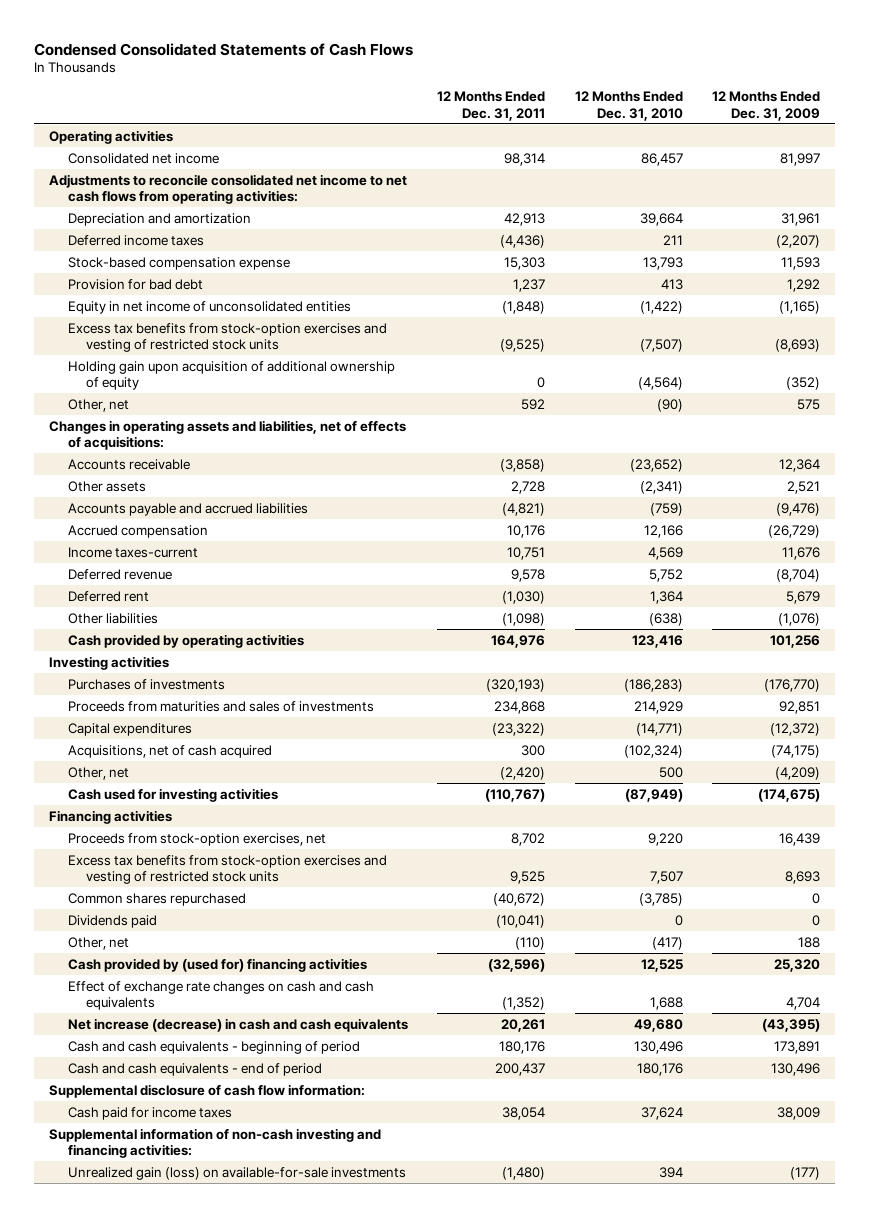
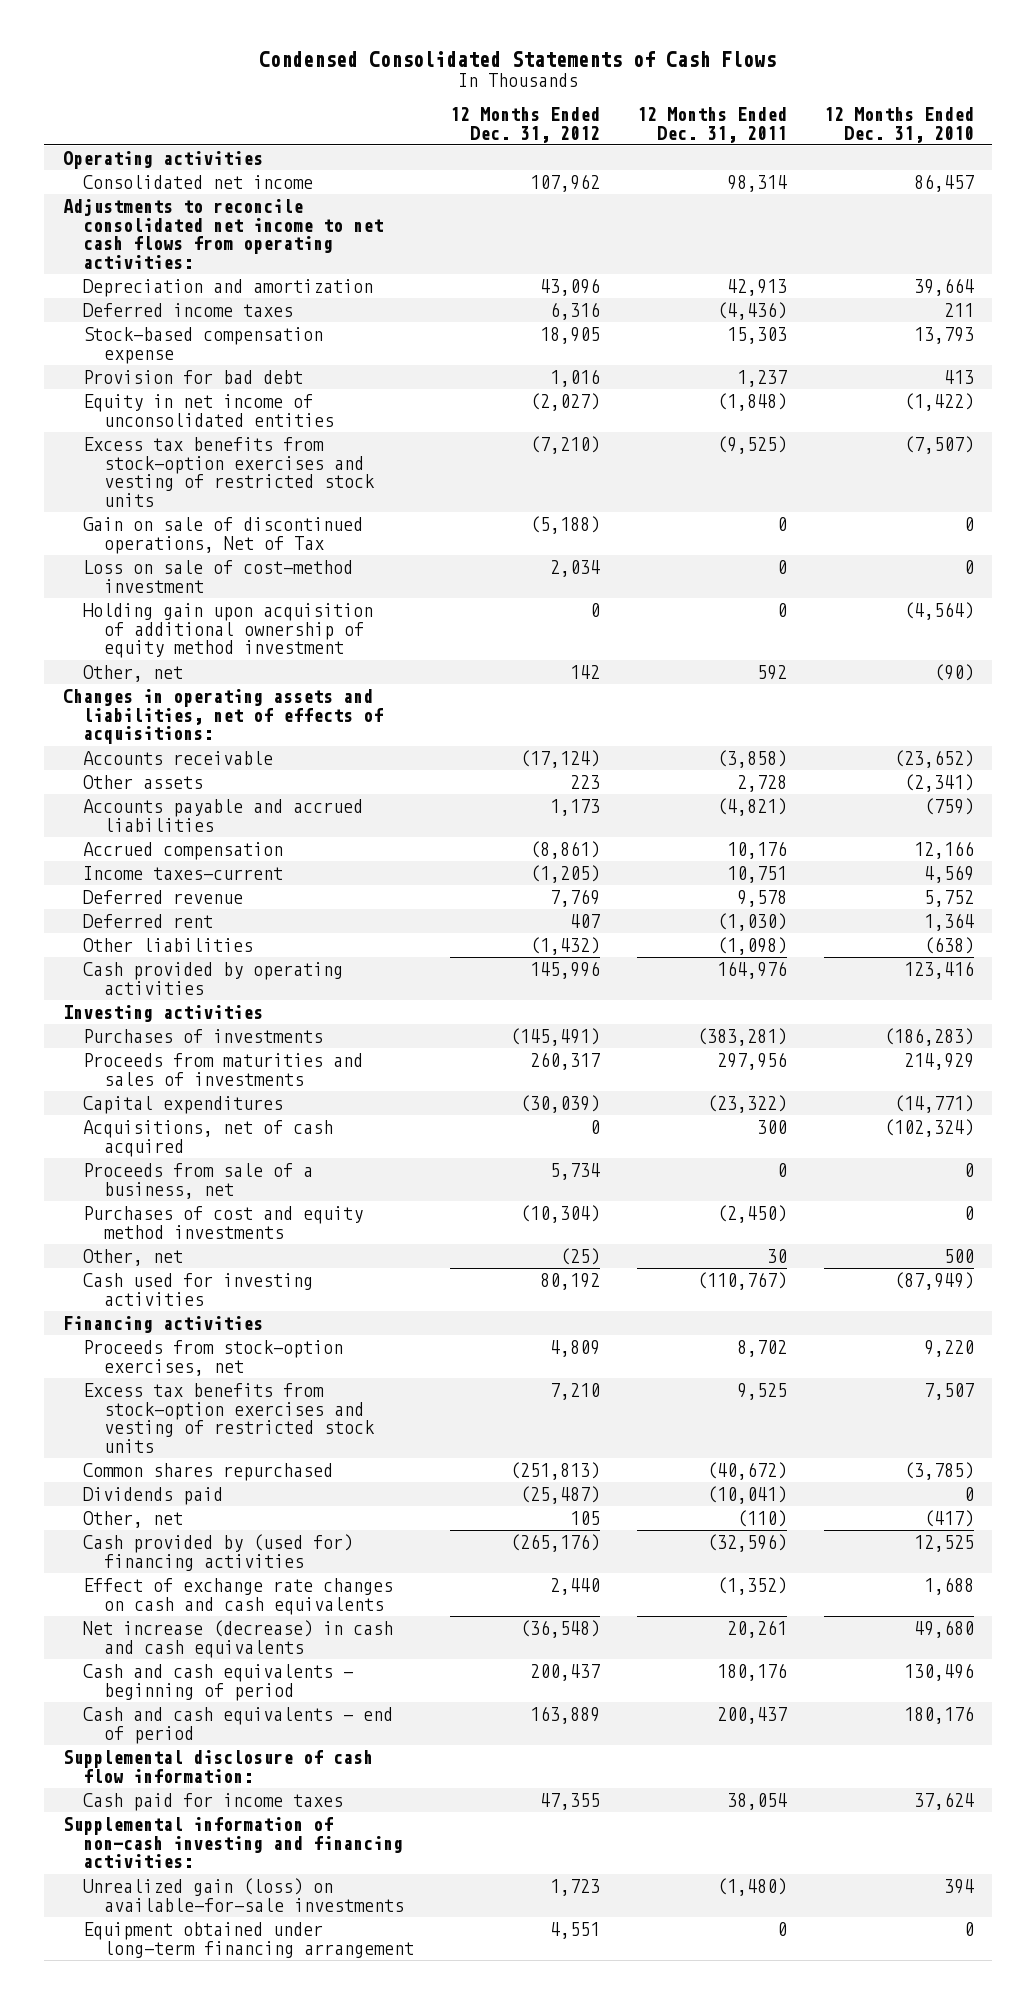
- | 12 Months Ended Dec. 31, 2011 | 12 Months Ended Dec. 31, 2010 | 12 Months Ended Dec. 31, 2009
+ | 12 Months Ended Dec. 31, 2012 | 12 Months Ended Dec. 31, 2011 | 12 Months Ended Dec. 31, 2010
- Holding gain upon acquisition of additional ownership of equity | 0 | (4,564) | (352)
+ Gain on sale of discontinued operations, Net of Tax | (5,188) | 0 | 0
+ Loss on sale of cost-method investment | 2,034 | 0 | 0
+ Holding gain upon acquisition of additional ownership of equity method investment | 0 | 0 | (4,564)
- Purchases of investments | (320,193) | (186,283) | (176,770)
- Proceeds from maturities and sales of investments | 234,868 | 214,929 | 92,851
+ Purchases of investments | (145,491) | (383,281) | (186,283)
+ Proceeds from maturities and sales of investments | 260,317 | 297,956 | 214,929
- Other, net | (2,420) | 500 | (4,209)
+ Proceeds from sale of a business, net | 5,734 | 0 | 0
+ Purchases of cost and equity method investments | (10,304) | (2,450) | 0
+ Other, net | (25) | 30 | 500
+ Equipment obtained under long-term financing arrangement | 4,551 | 0 | 0

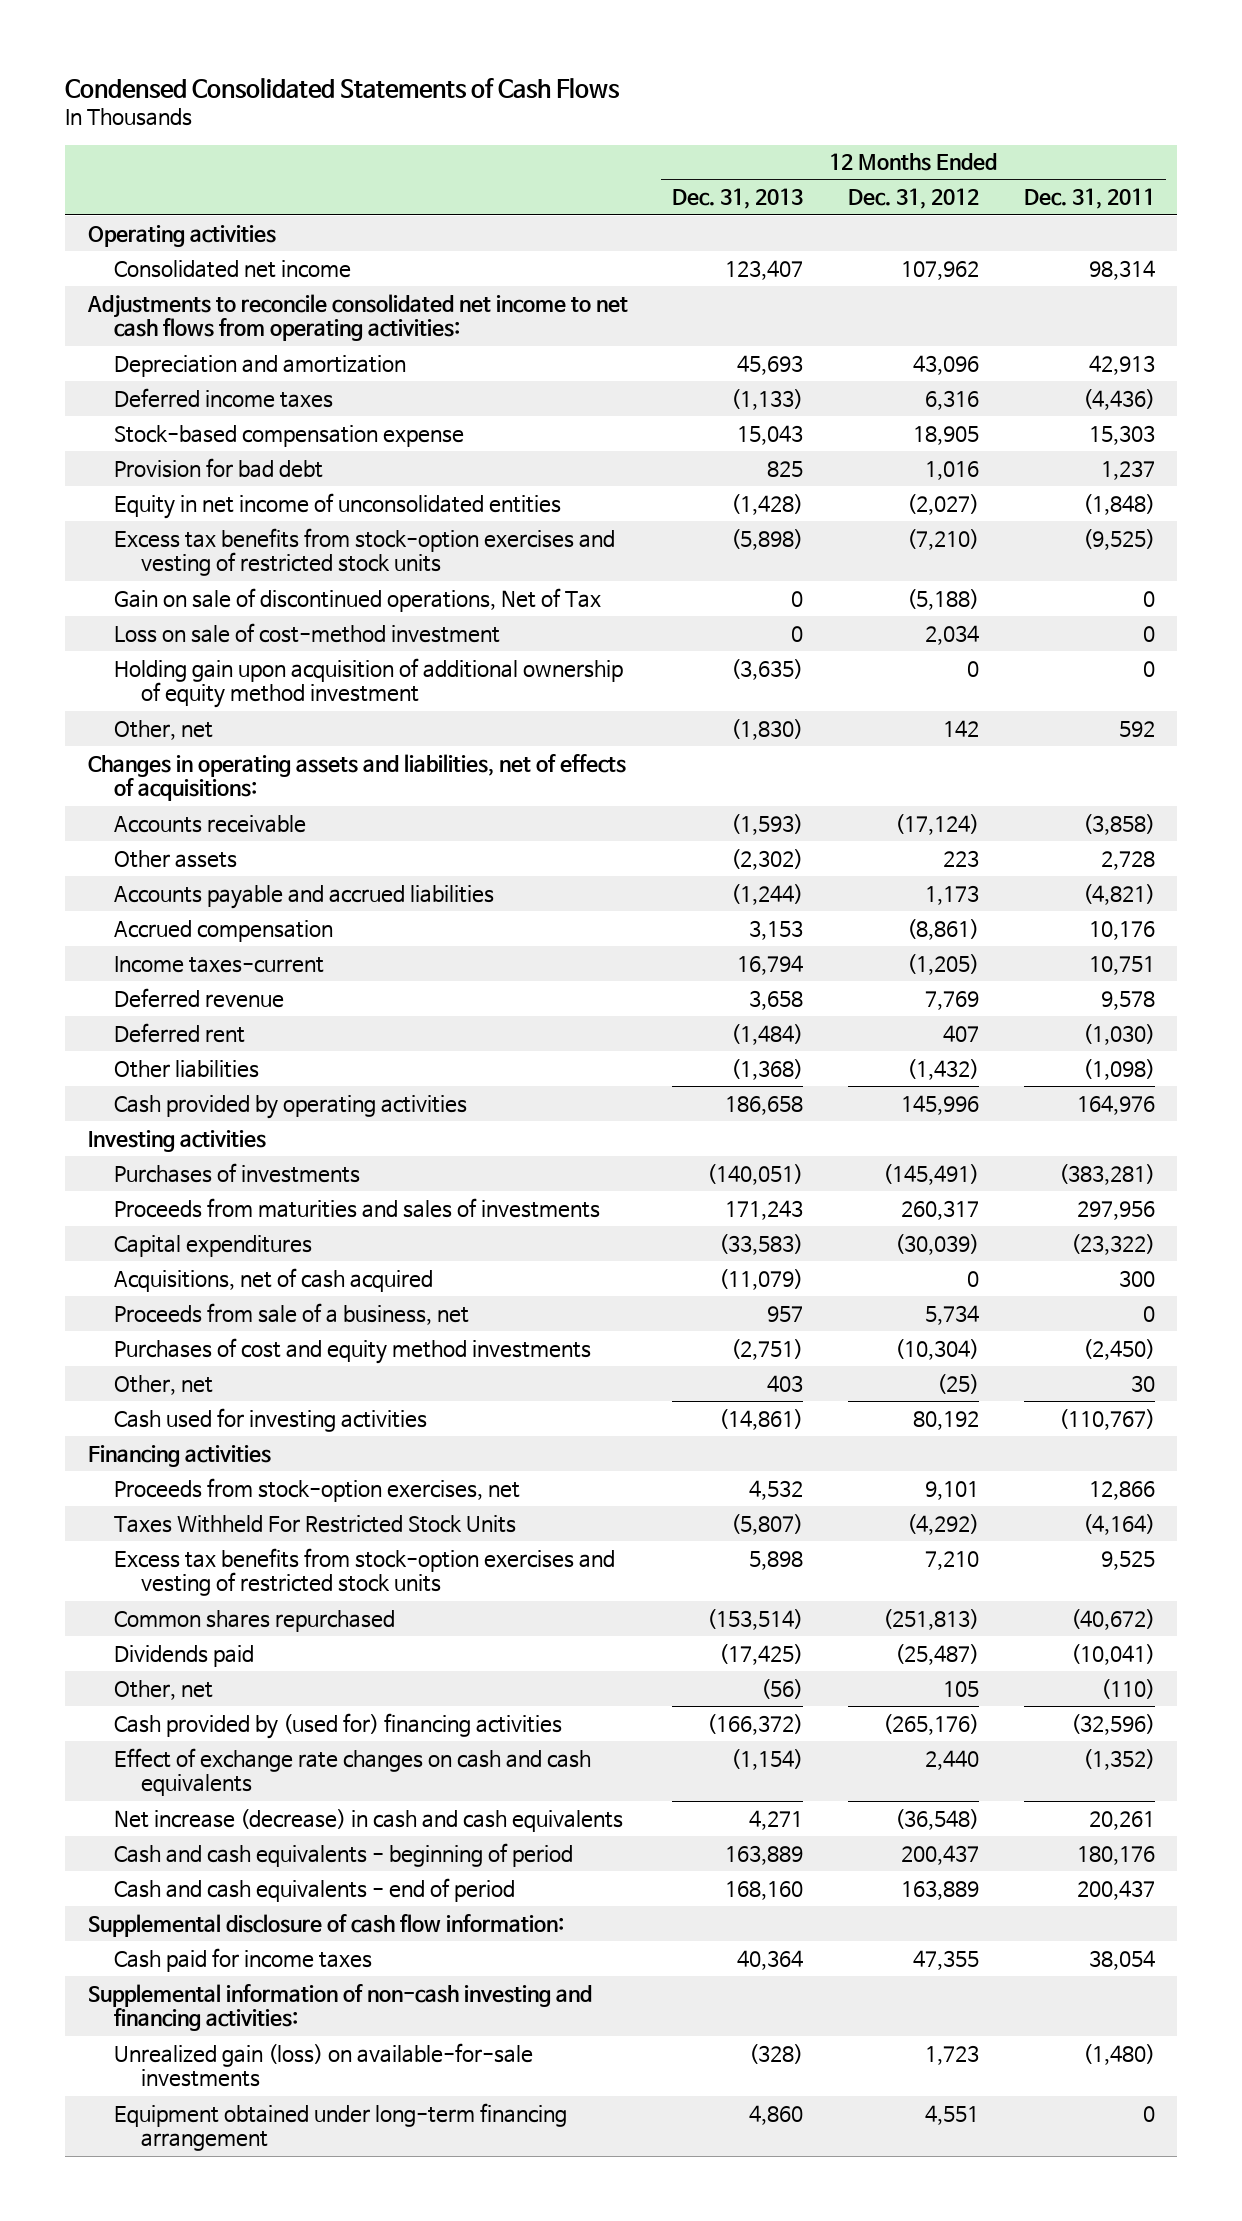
- | 12 Months Ended Dec. 31, 2012 | 12 Months Ended Dec. 31, 2011 | 12 Months Ended Dec. 31, 2010
+ | 12 Months Ended Dec. 31, 2013 | 12 Months Ended Dec. 31, 2012 | 12 Months Ended Dec. 31, 2011
- Proceeds from stock-option exercises, net | 4,809 | 8,702 | 9,220
+ Proceeds from stock-option exercises, net | 4,532 | 9,101 | 12,866
+ Taxes Withheld For Restricted Stock Units | (5,807) | (4,292) | (4,164)

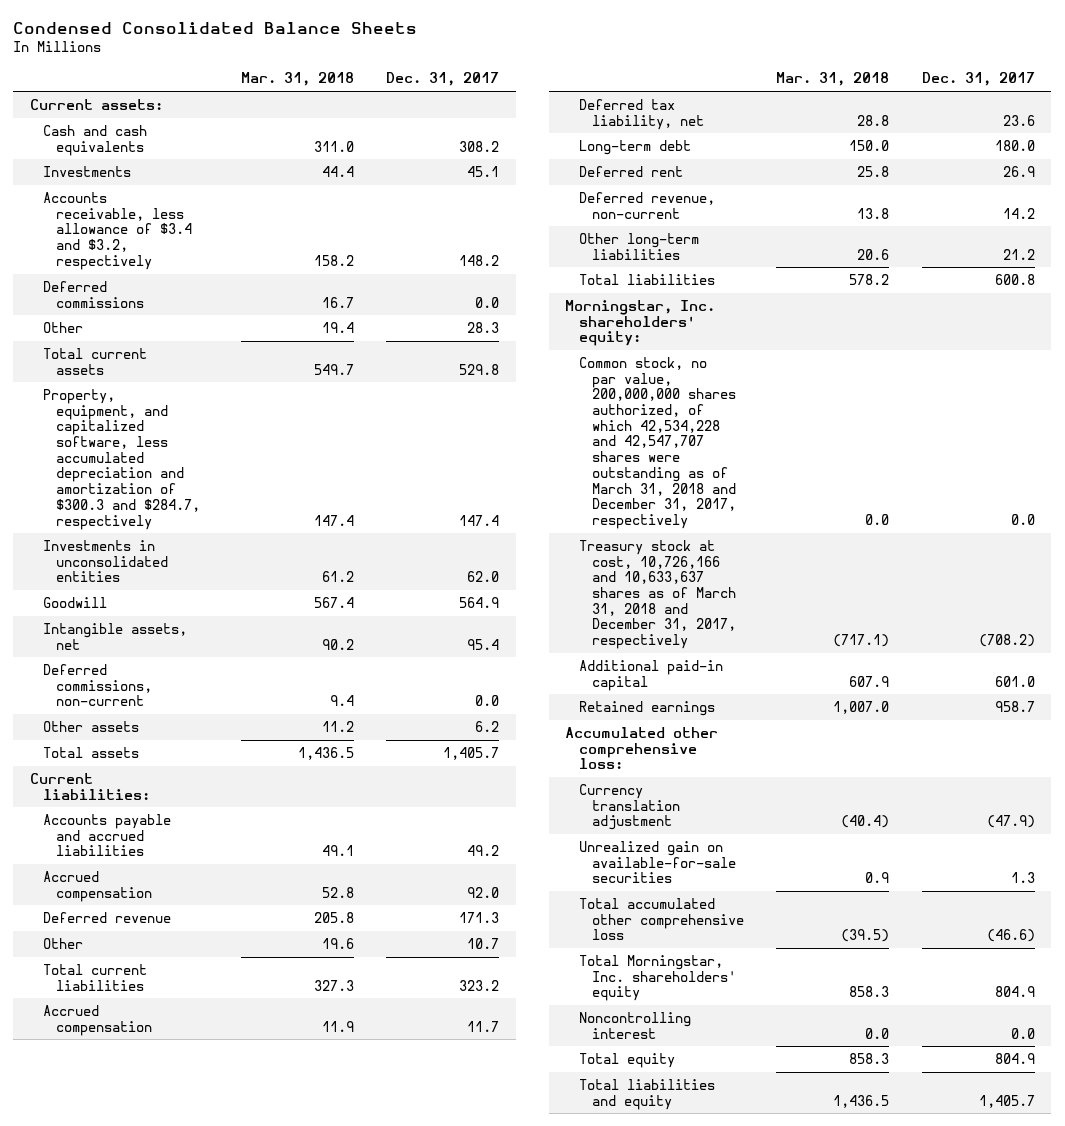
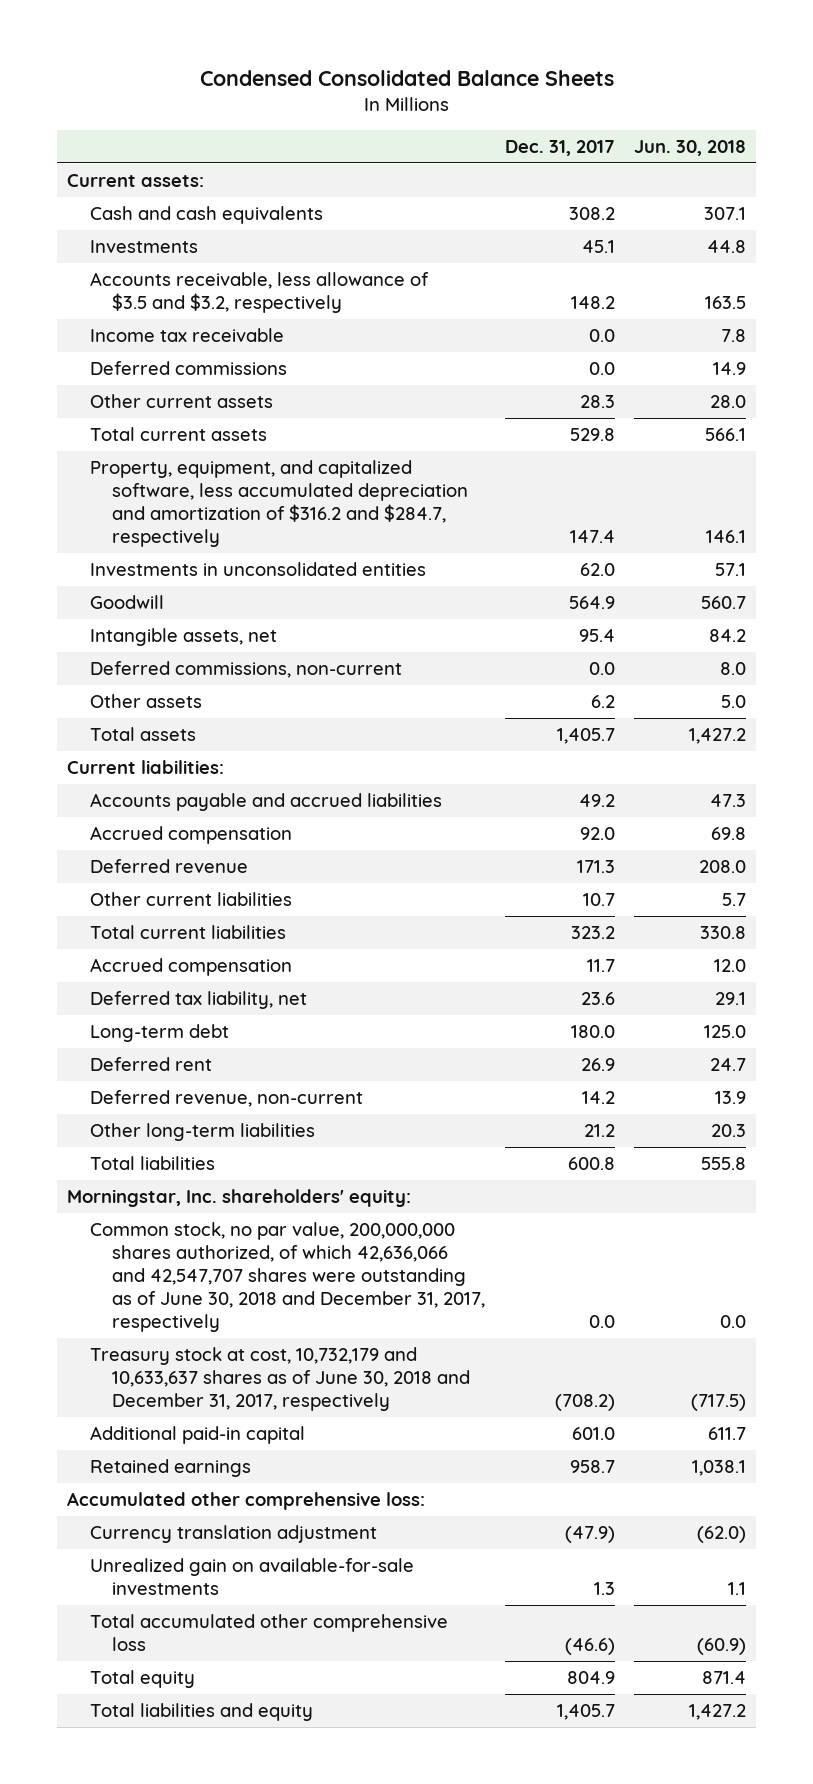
- | Mar. 31, 2018 | Dec. 31, 2017
+ | Dec. 31, 2017 | Jun. 30, 2018
- Accounts receivable, less allowance of $3.4 and $3.2, respectively | 158.2 | 148.2
+ Accounts receivable, less allowance of $3.5 and $3.2, respectively | 148.2 | 163.5
+ Income tax receivable | 0.0 | 7.8
- Other | 19.4 | 28.3
+ Other current assets | 28.3 | 28.0
- Property, equipment, and capitalized software, less accumulated depreciation and amortization of $300.3 and $284.7, respectively | 147.4 | 147.4
+ Property, equipment, and capitalized software, less accumulated depreciation and amortization of $316.2 and $284.7, respectively | 147.4 | 146.1
- Other | 19.6 | 10.7
+ Other current liabilities | 10.7 | 5.7
- Common stock, no par value, 200,000,000 shares authorized, of which 42,534,228 and 42,547,707 shares were outstanding as of March 31, 2018 and December 31, 2017, respectively | 0.0 | 0.0
- Treasury stock at cost, 10,726,166 and 10,633,637 shares as of March 31, 2018 and December 31, 2017, respectively | (717.1) | (708.2)
+ Common stock, no par value, 200,000,000 shares authorized, of which 42,636,066 and 42,547,707 shares were outstanding as of June 30, 2018 and December 31, 2017, respectively | 0.0 | 0.0
+ Treasury stock at cost, 10,732,179 and 10,633,637 shares as of June 30, 2018 and December 31, 2017, respectively | (708.2) | (717.5)
- Unrealized gain on available-for-sale securities | 0.9 | 1.3
+ Unrealized gain on available-for-sale investments | 1.3 | 1.1
- Total Morningstar, Inc. shareholders' equity | 858.3 | 804.9
- Noncontrolling interest | 0.0 | 0.0

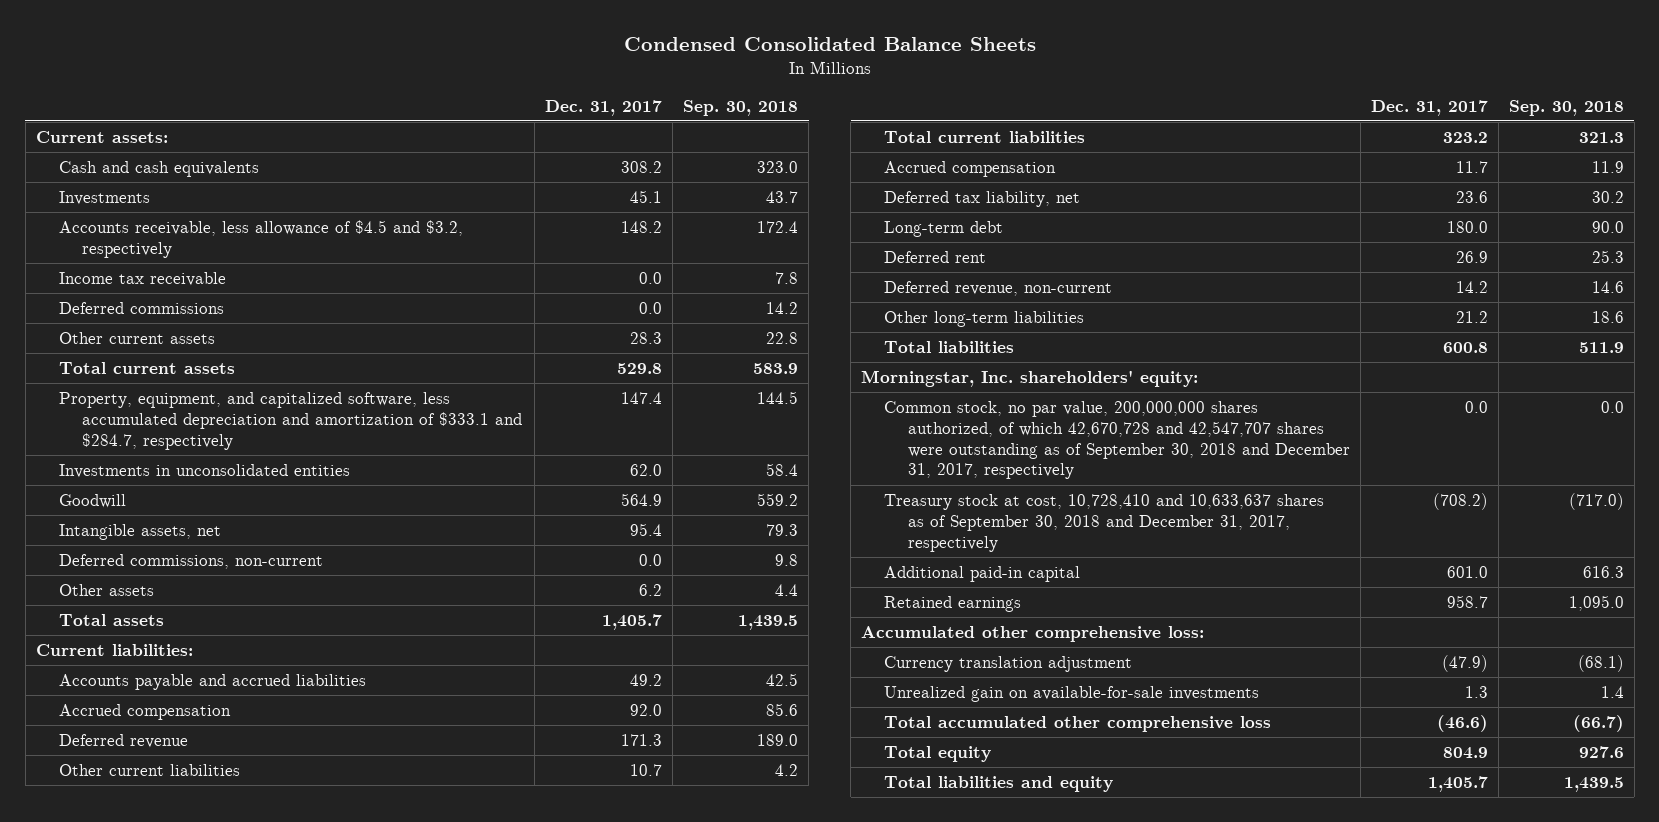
- | Dec. 31, 2017 | Jun. 30, 2018
+ | Dec. 31, 2017 | Sep. 30, 2018
- Accounts receivable, less allowance of $3.5 and $3.2, respectively | 148.2 | 163.5
+ Accounts receivable, less allowance of $4.5 and $3.2, respectively | 148.2 | 172.4
- Property, equipment, and capitalized software, less accumulated depreciation and amortization of $316.2 and $284.7, respectively | 147.4 | 146.1
+ Property, equipment, and capitalized software, less accumulated depreciation and amortization of $333.1 and $284.7, respectively | 147.4 | 144.5
- Common stock, no par value, 200,000,000 shares authorized, of which 42,636,066 and 42,547,707 shares were outstanding as of June 30, 2018 and December 31, 2017, respectively | 0.0 | 0.0
- Treasury stock at cost, 10,732,179 and 10,633,637 shares as of June 30, 2018 and December 31, 2017, respectively | (708.2) | (717.5)
+ Common stock, no par value, 200,000,000 shares authorized, of which 42,670,728 and 42,547,707 shares were outstanding as of September 30, 2018 and December 31, 2017, respectively | 0.0 | 0.0
+ Treasury stock at cost, 10,728,410 and 10,633,637 shares as of September 30, 2018 and December 31, 2017, respectively | (708.2) | (717.0)

